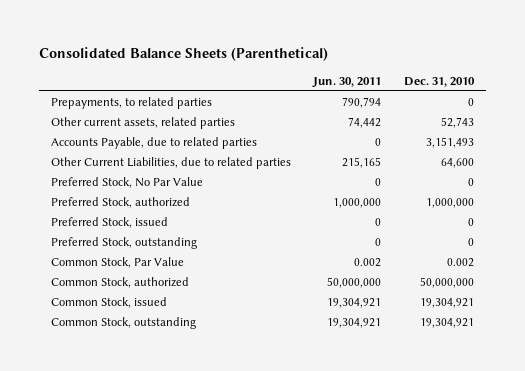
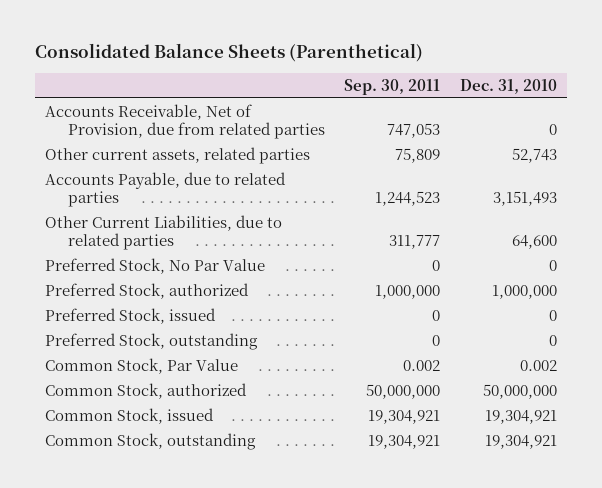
- | Jun. 30, 2011 | Dec. 31, 2010
+ | Sep. 30, 2011 | Dec. 31, 2010
- Prepayments, to related parties | 790,794 | 0
+ Accounts Receivable, Net of Provision, due from related parties | 747,053 | 0

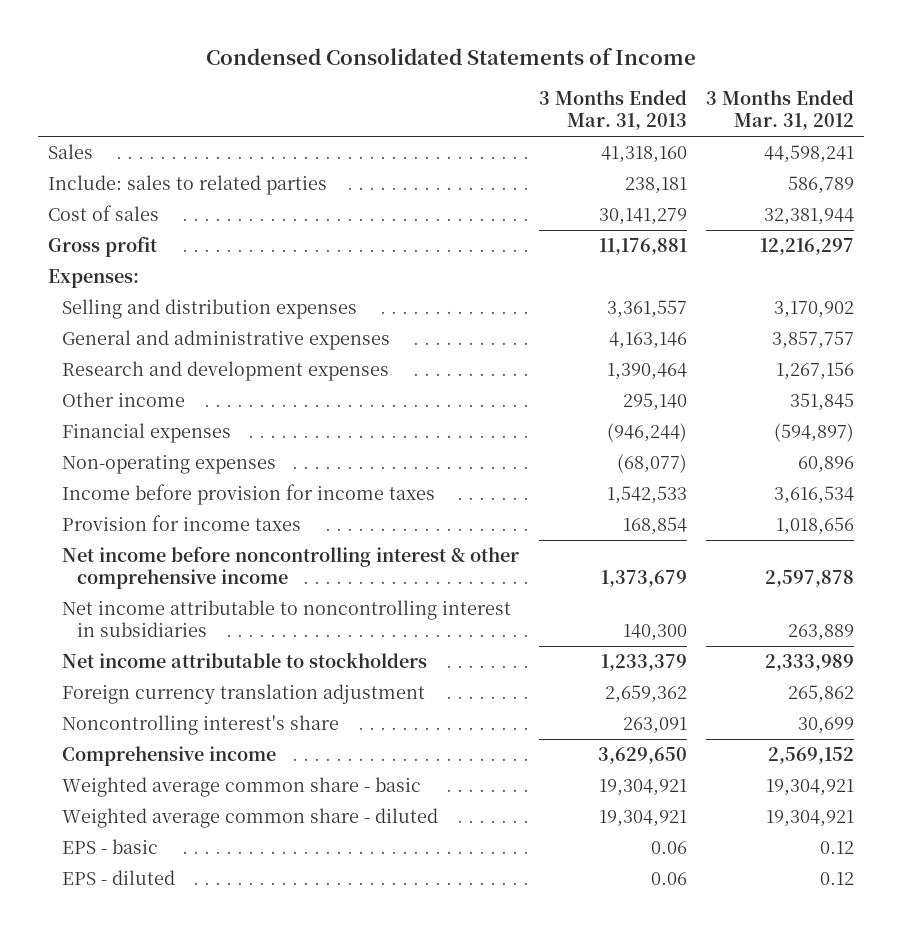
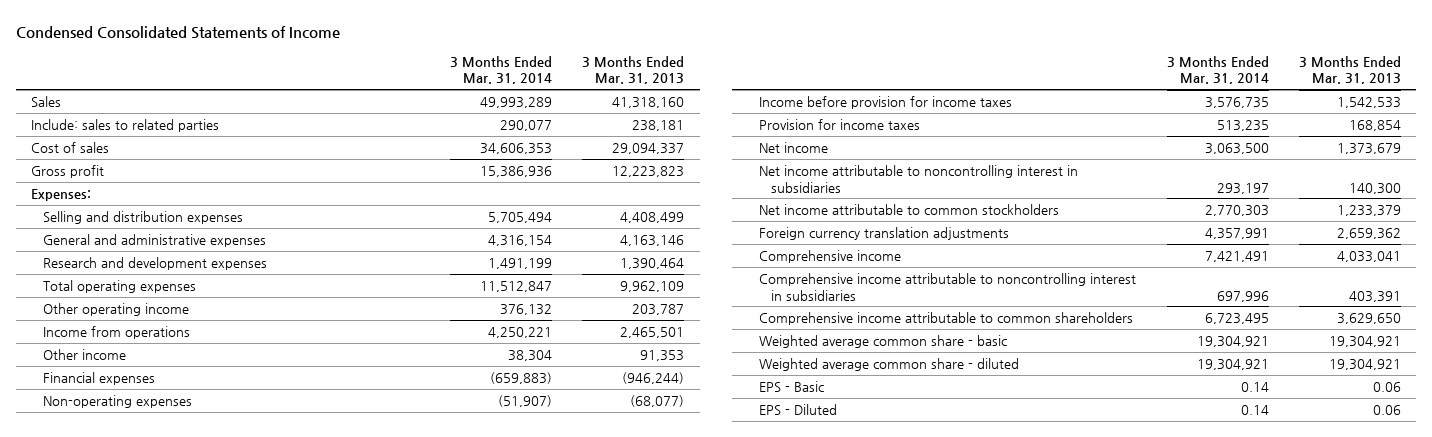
- | 3 Months Ended Mar. 31, 2013 | 3 Months Ended Mar. 31, 2012
+ | 3 Months Ended Mar. 31, 2014 | 3 Months Ended Mar. 31, 2013
- Cost of sales | 30,141,279 | 32,381,944
- Gross profit | 11,176,881 | 12,216,297
+ Cost of sales | 34,606,353 | 29,094,337
+ Gross profit | 15,386,936 | 12,223,823
- Selling and distribution expenses | 3,361,557 | 3,170,902
+ Selling and distribution expenses | 5,705,494 | 4,408,499
- Other income | 295,140 | 351,845
+ Total operating expenses | 11,512,847 | 9,962,109
+ Other operating income | 376,132 | 203,787
+ Income from operations | 4,250,221 | 2,465,501
+ Other income | 38,304 | 91,353
- Net income before noncontrolling interest & other comprehensive income | 1,373,679 | 2,597,878
+ Net income | 3,063,500 | 1,373,679
- Net income attributable to stockholders | 1,233,379 | 2,333,989
- Foreign currency translation adjustment | 2,659,362 | 265,862
- Noncontrolling interest's share | 263,091 | 30,699
- Comprehensive income | 3,629,650 | 2,569,152
+ Net income attributable to common stockholders | 2,770,303 | 1,233,379
+ Foreign currency translation adjustments | 4,357,991 | 2,659,362
+ Comprehensive income | 7,421,491 | 4,033,041
+ Comprehensive income attributable to noncontrolling interest in subsidiaries | 697,996 | 403,391
+ Comprehensive income attributable to common shareholders | 6,723,495 | 3,629,650
- EPS - basic | 0.06 | 0.12
- EPS - diluted | 0.06 | 0.12
+ EPS - Basic | 0.14 | 0.06
+ EPS - Diluted | 0.14 | 0.06

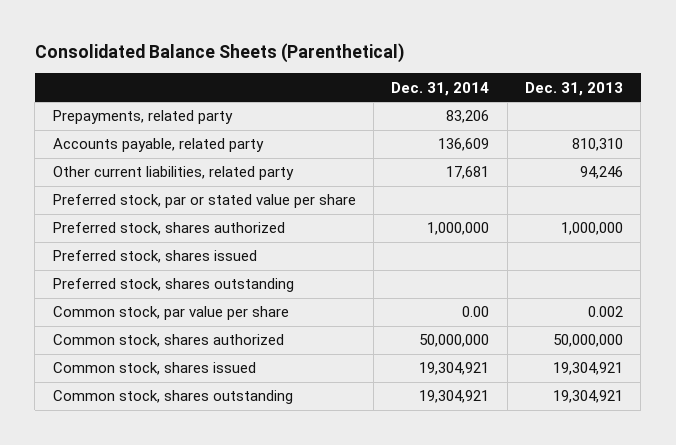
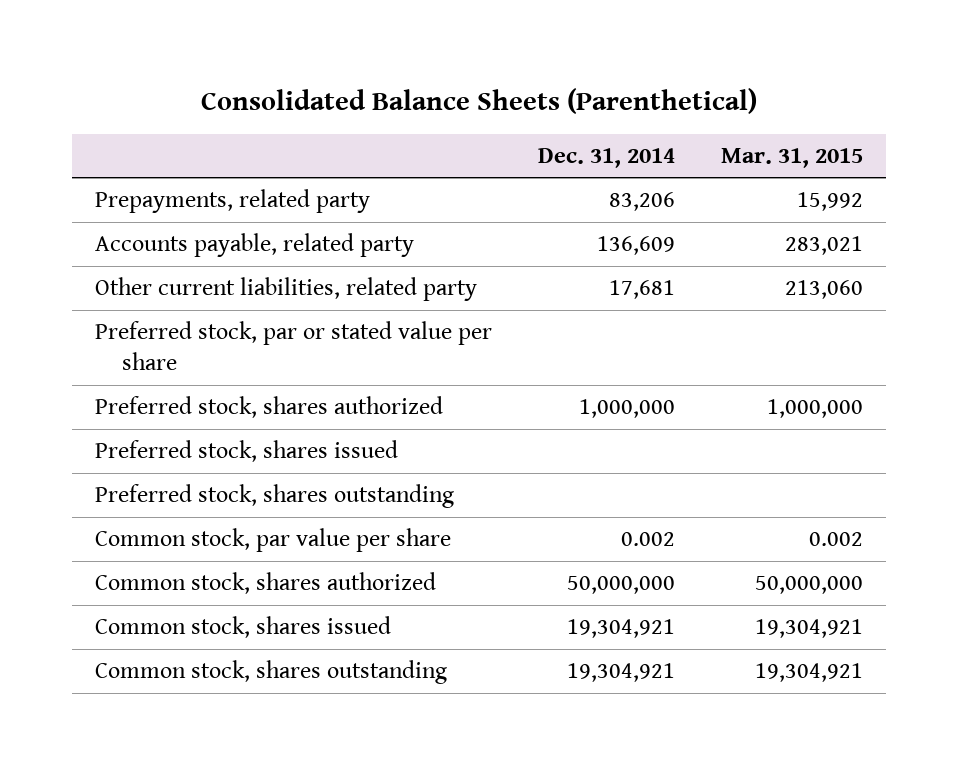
- | Dec. 31, 2014 | Dec. 31, 2013
+ | Dec. 31, 2014 | Mar. 31, 2015
- Common stock, par value per share | 0.00 | 0.002
+ Common stock, par value per share | 0.002 | 0.002

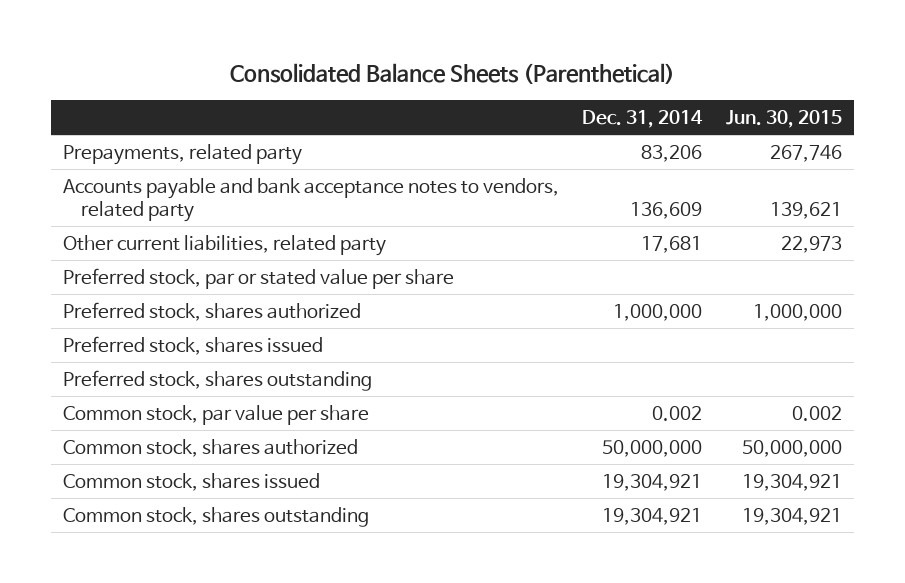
- | Dec. 31, 2014 | Mar. 31, 2015
+ | Dec. 31, 2014 | Jun. 30, 2015
- Accounts payable, related party | 136,609 | 283,021
+ Accounts payable and bank acceptance notes to vendors, related party | 136,609 | 139,621

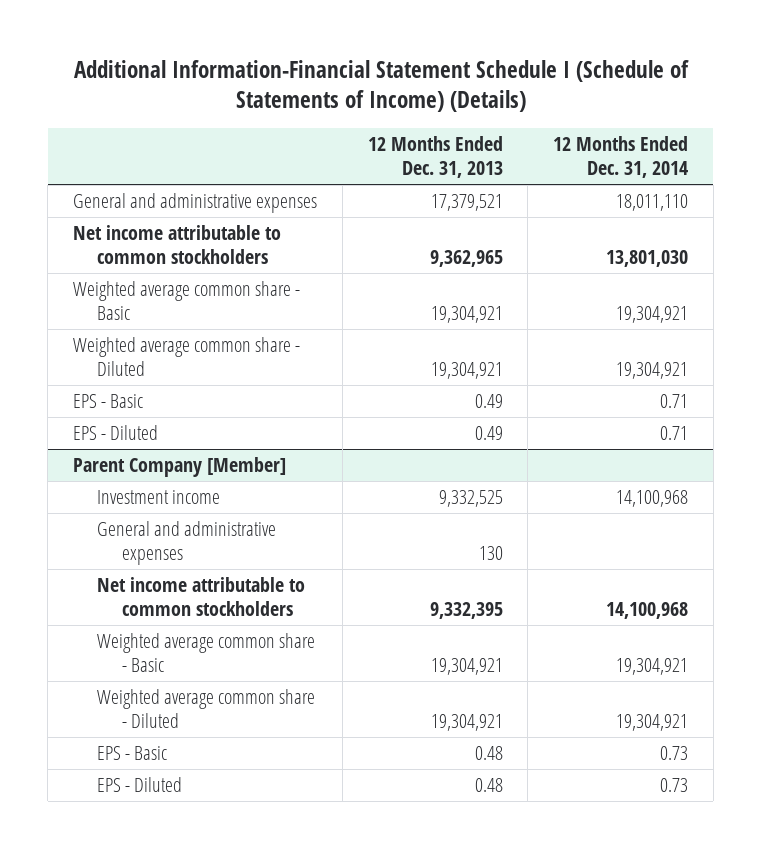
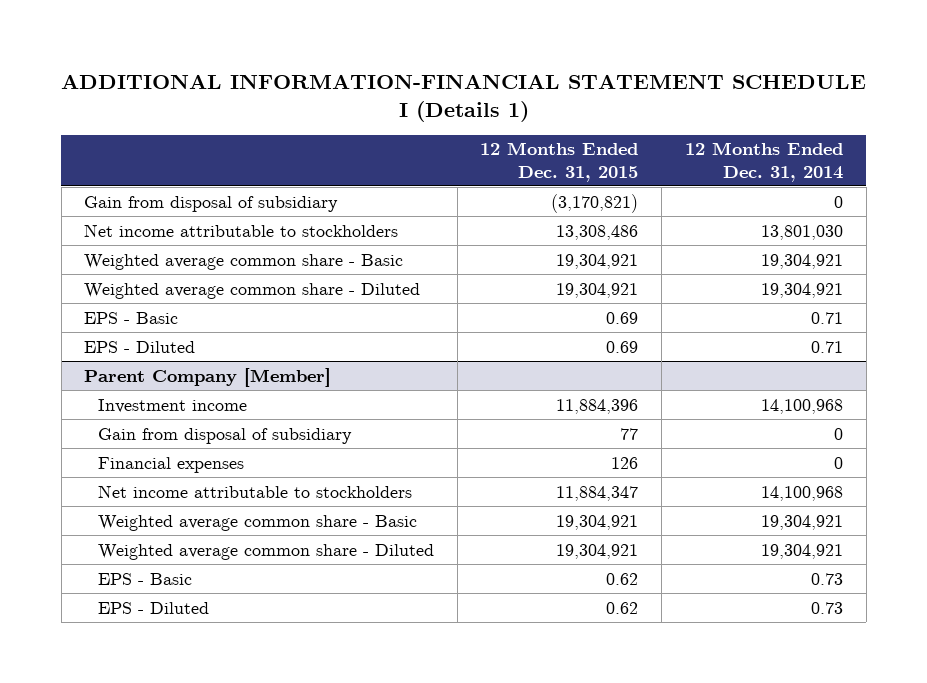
- Additional Information-Financial Statement Schedule I (Schedule of Statements of Income) (Details)
+ ADDITIONAL INFORMATION-FINANCIAL STATEMENT SCHEDULE I (Details 1)
- | 12 Months Ended Dec. 31, 2013 | 12 Months Ended Dec. 31, 2014
+ | 12 Months Ended Dec. 31, 2015 | 12 Months Ended Dec. 31, 2014
- General and administrative expenses | 17,379,521 | 18,011,110
- Net income attributable to common stockholders | 9,362,965 | 13,801,030
+ Gain from disposal of subsidiary | (3,170,821) | 0
+ Net income attributable to stockholders | 13,308,486 | 13,801,030
@ Parent Company [Member]
- General and administrative expenses | 130 |
- Net income attributable to common stockholders | 9,332,395 | 14,100,968
+ Gain from disposal of subsidiary | 77 | 0
+ Financial expenses | 126 | 0
+ Net income attributable to stockholders | 11,884,347 | 14,100,968

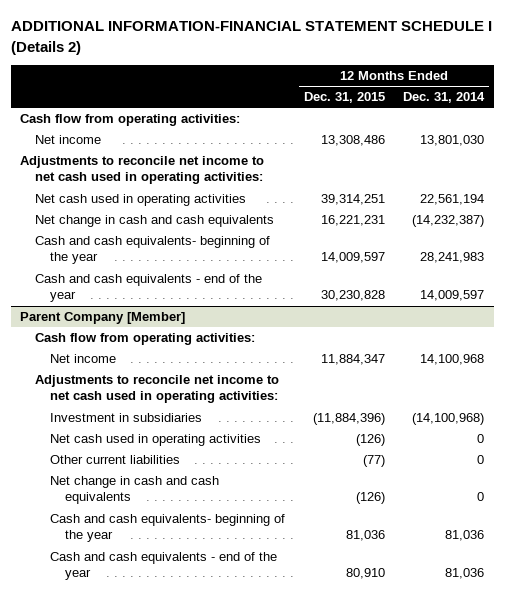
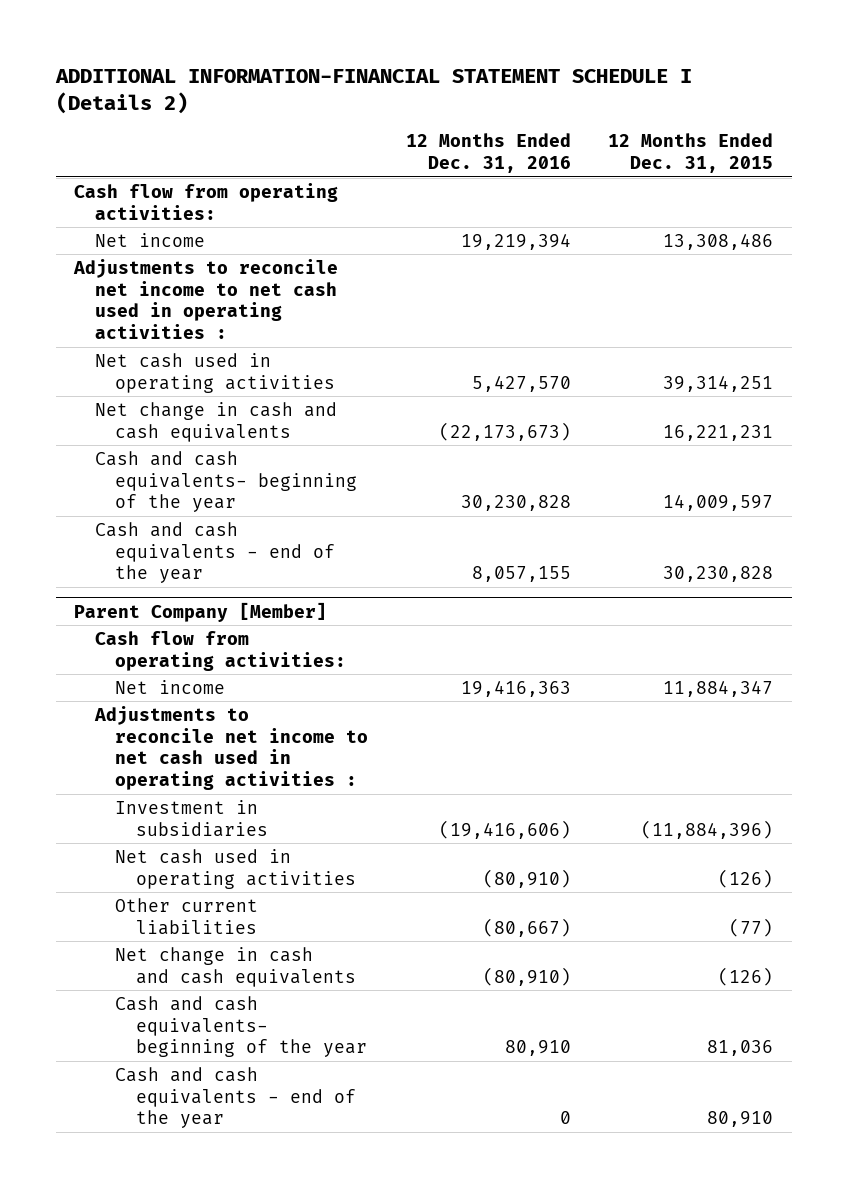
- | 12 Months Ended Dec. 31, 2015 | 12 Months Ended Dec. 31, 2014
+ | 12 Months Ended Dec. 31, 2016 | 12 Months Ended Dec. 31, 2015
- Adjustments to reconcile net income to net cash used in operating activities:
+ Adjustments to reconcile net income to net cash used in operating activities :
@ Parent Company [Member]
- Adjustments to reconcile net income to net cash used in operating activities:
+ Adjustments to reconcile net income to net cash used in operating activities :

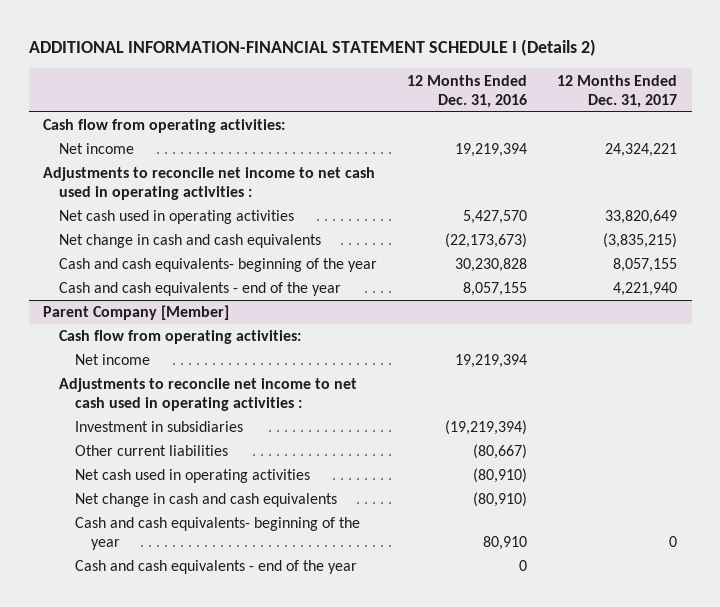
- | 12 Months Ended Dec. 31, 2016 | 12 Months Ended Dec. 31, 2015
+ | 12 Months Ended Dec. 31, 2016 | 12 Months Ended Dec. 31, 2017
@ Parent Company [Member]
- Net income | 19,416,363 | 11,884,347
+ Net income | 19,219,394 |
- Investment in subsidiaries | (19,416,606) | (11,884,396)
+ Investment in subsidiaries | (19,219,394) |
moved down: Net cash used in operating activities | (80,910) |

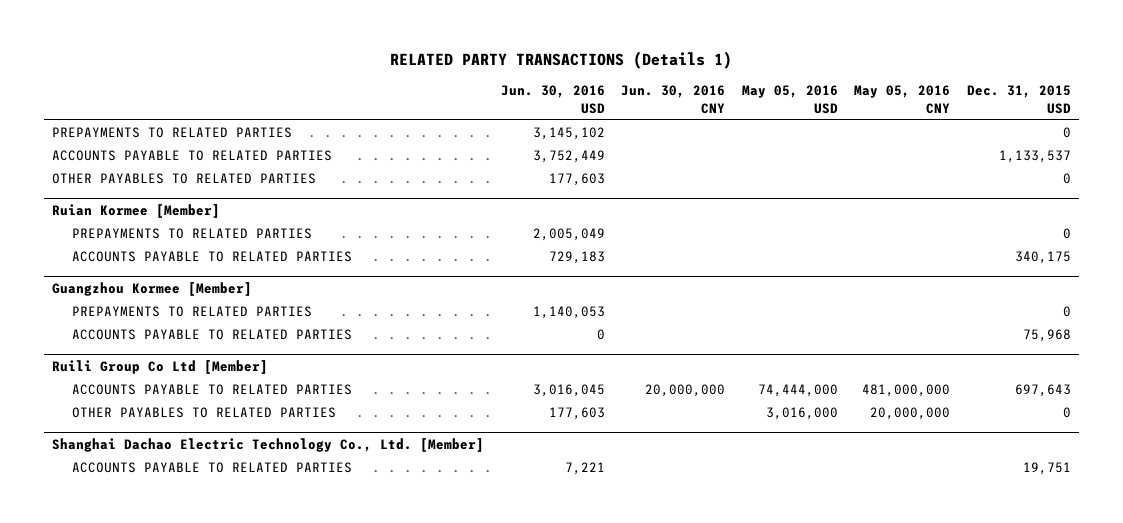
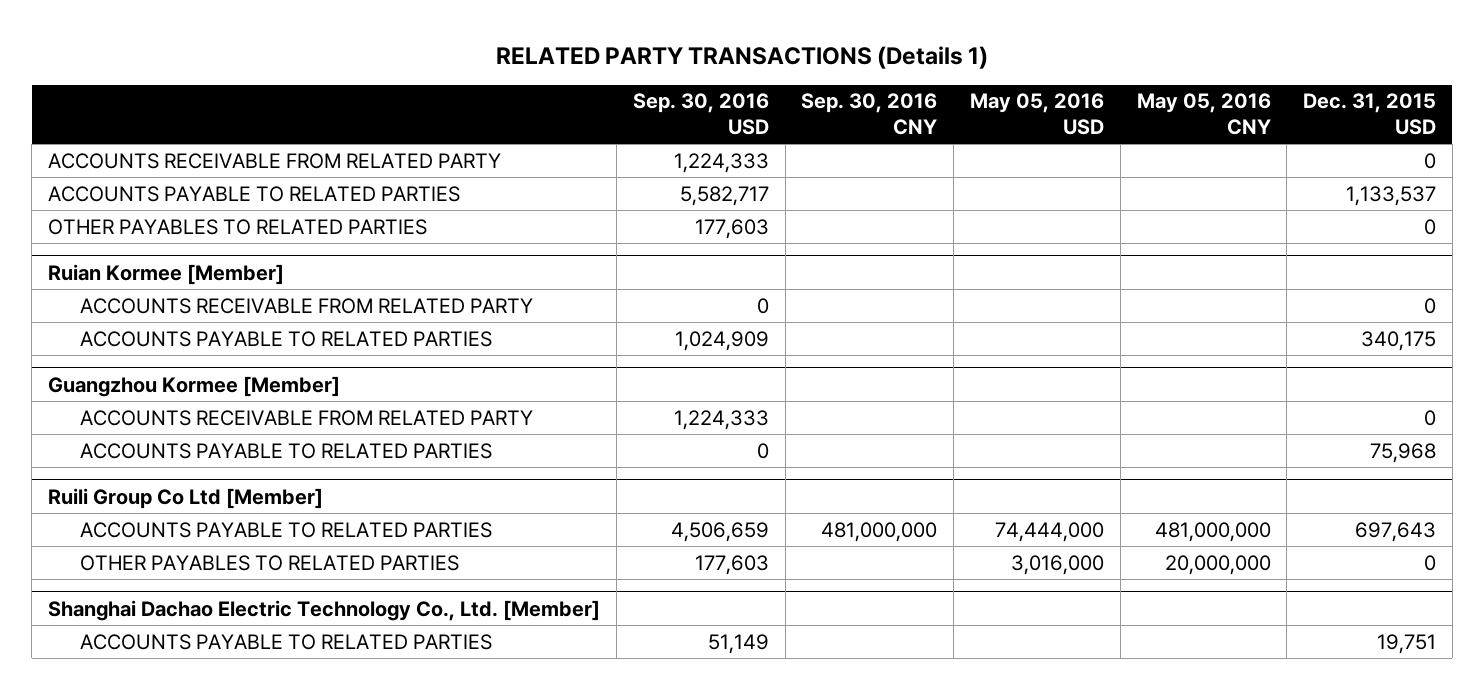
- | Jun. 30, 2016 USD | Jun. 30, 2016 CNY | May 05, 2016 USD | May 05, 2016 CNY | Dec. 31, 2015 USD
+ | Sep. 30, 2016 USD | Sep. 30, 2016 CNY | May 05, 2016 USD | May 05, 2016 CNY | Dec. 31, 2015 USD
- PREPAYMENTS TO RELATED PARTIES | 3,145,102 | | | | 0
+ ACCOUNTS RECEIVABLE FROM RELATED PARTY | 1,224,333 | | | | 0
@ Ruian Kormee [Member]
- PREPAYMENTS TO RELATED PARTIES | 2,005,049 | | | | 0
+ ACCOUNTS RECEIVABLE FROM RELATED PARTY | 0 | | | | 0
@ Guangzhou Kormee [Member]
- PREPAYMENTS TO RELATED PARTIES | 1,140,053 | | | | 0
+ ACCOUNTS RECEIVABLE FROM RELATED PARTY | 1,224,333 | | | | 0

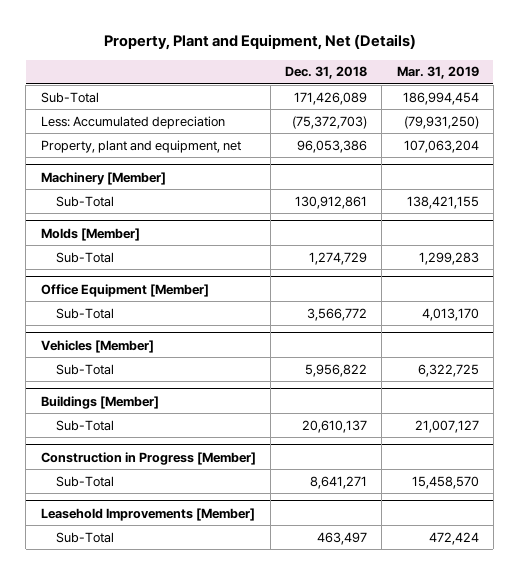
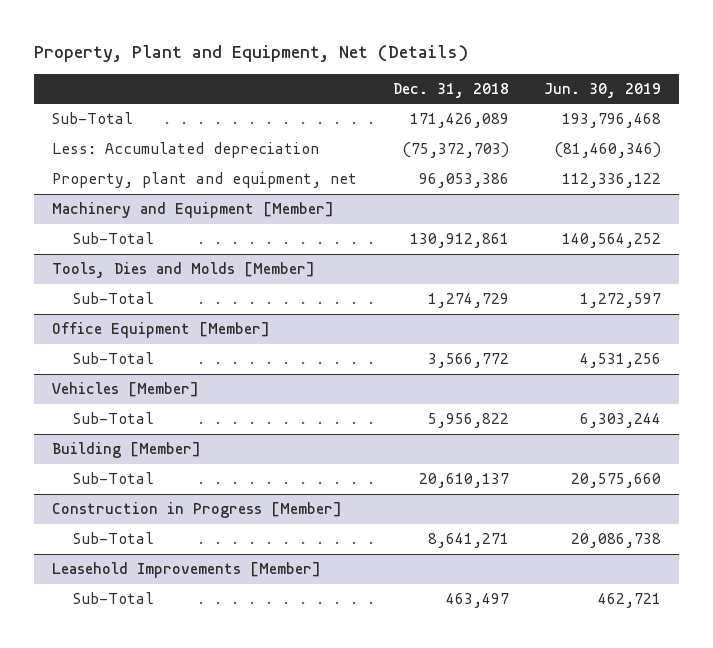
- | Dec. 31, 2018 | Mar. 31, 2019
+ | Dec. 31, 2018 | Jun. 30, 2019
- Machinery [Member]
+ Machinery and Equipment [Member]
- Molds [Member]
+ Tools, Dies and Molds [Member]
- Buildings [Member]
+ Building [Member]

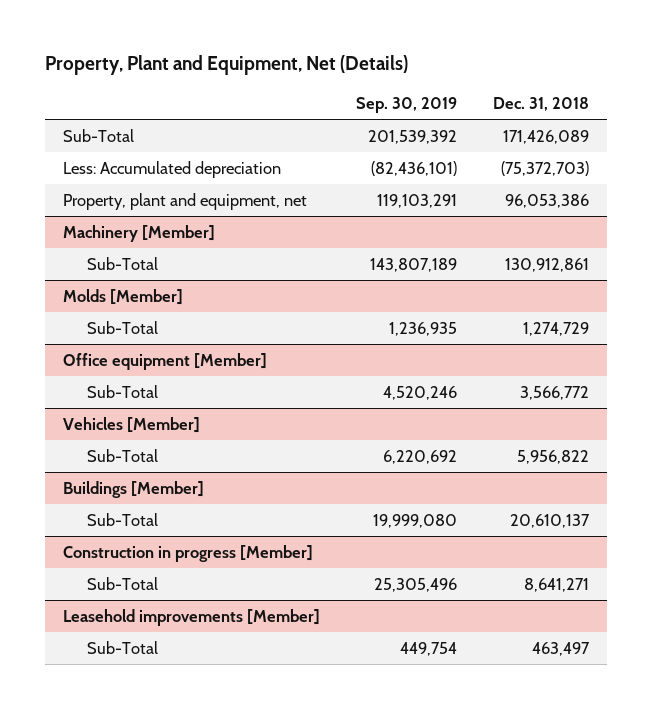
- | Dec. 31, 2018 | Jun. 30, 2019
+ | Sep. 30, 2019 | Dec. 31, 2018
- Machinery and Equipment [Member]
+ Machinery [Member]
- Tools, Dies and Molds [Member]
+ Molds [Member]
- Office Equipment [Member]
+ Office equipment [Member]
- Building [Member]
+ Buildings [Member]
- Construction in Progress [Member]
+ Construction in progress [Member]
- Leasehold Improvements [Member]
+ Leasehold improvements [Member]

